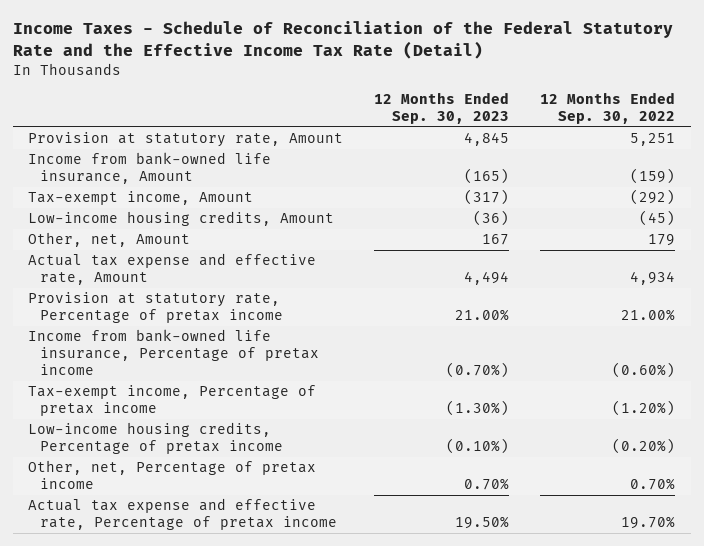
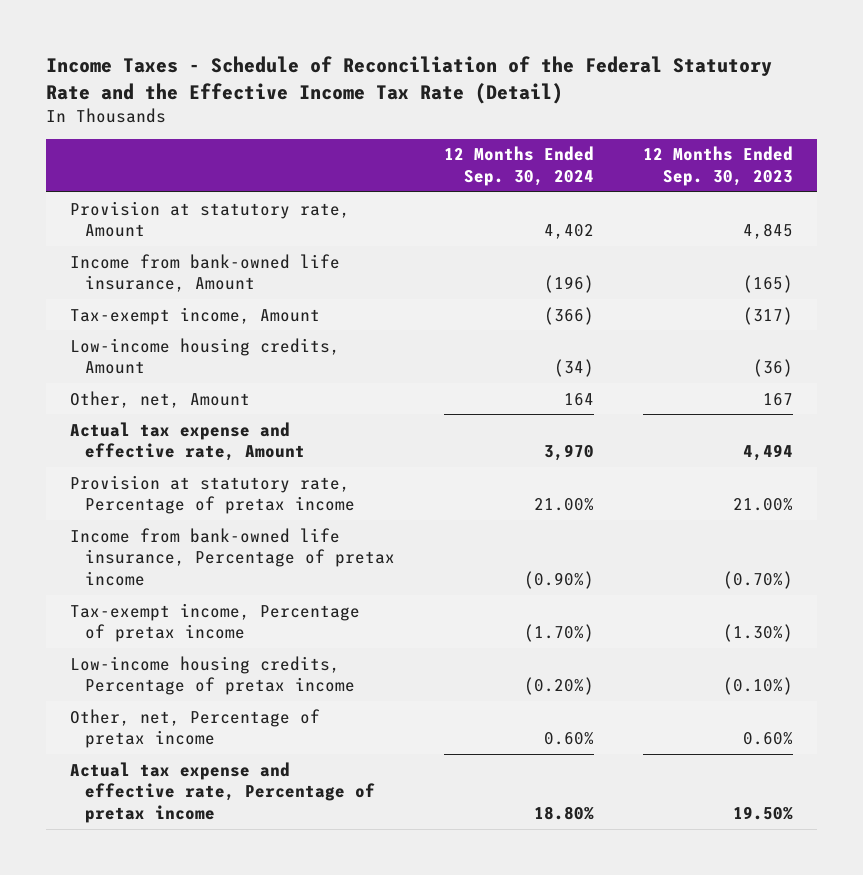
- | 12 Months Ended Sep. 30, 2023 | 12 Months Ended Sep. 30, 2022
+ | 12 Months Ended Sep. 30, 2024 | 12 Months Ended Sep. 30, 2023
- Other, net, Percentage of pretax income | 0.70% | 0.70%
+ Other, net, Percentage of pretax income | 0.60% | 0.60%

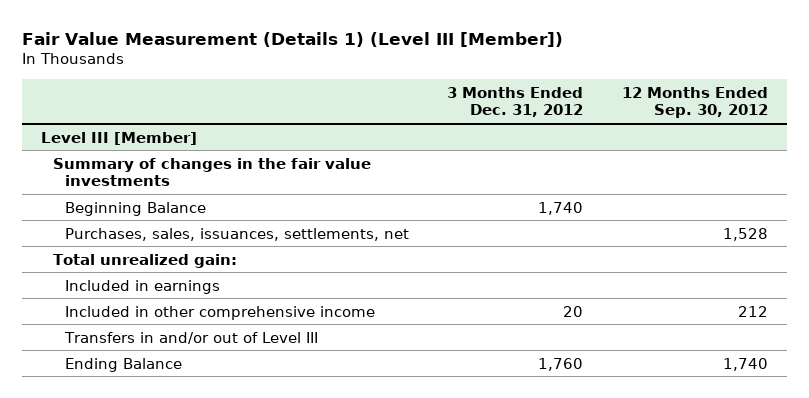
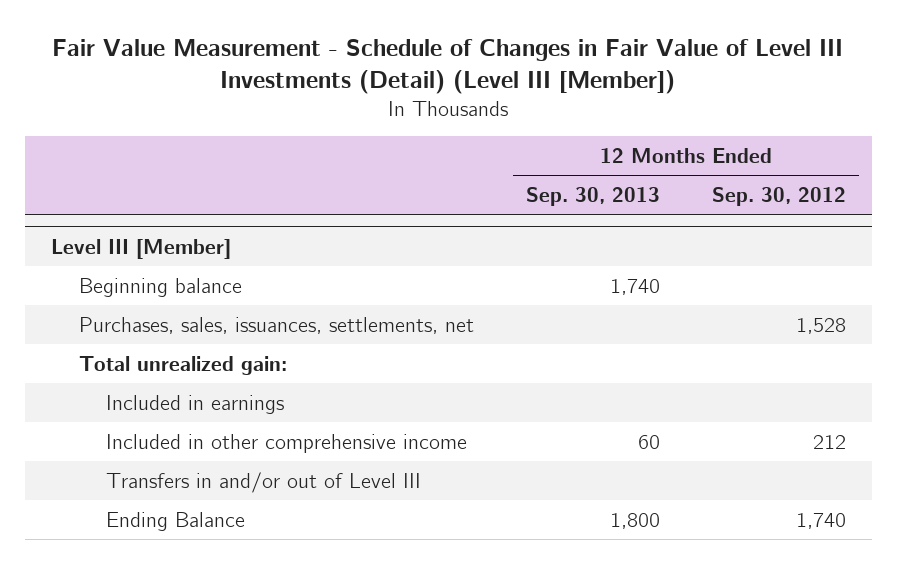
- Fair Value Measurement (Details 1) (Level III [Member])
+ Fair Value Measurement - Schedule of Changes in Fair Value of Level III Investments (Detail) (Level III [Member])
- | 3 Months Ended Dec. 31, 2012 | 12 Months Ended Sep. 30, 2012
+ | 12 Months Ended Sep. 30, 2013 | 12 Months Ended Sep. 30, 2012
@ Level III [Member]
- Summary of changes in the fair value investments
- Beginning Balance | 1,740 |
+ Beginning balance | 1,740 |

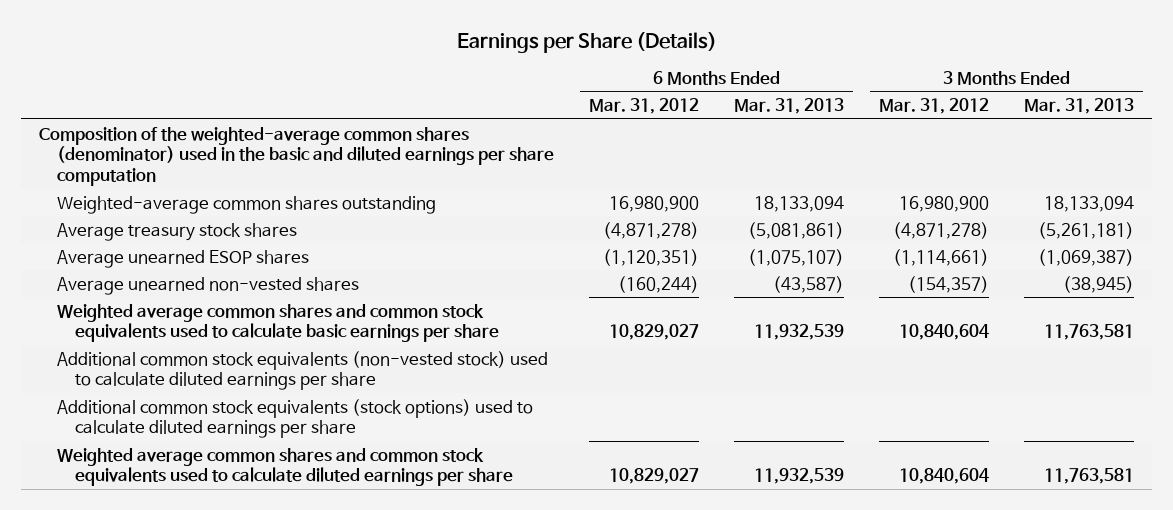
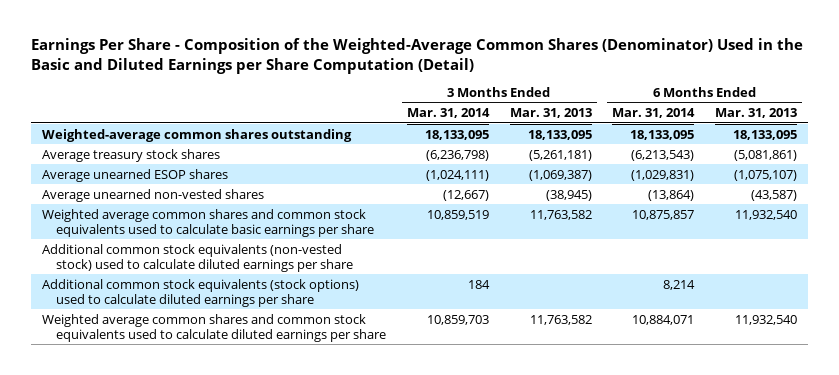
- Earnings per Share (Details)
+ Earnings Per Share - Composition of the Weighted-Average Common Shares (Denominator) Used in the Basic and Diluted Earnings per Share Computation (Detail)
- | 6 Months Ended Mar. 31, 2012 | 6 Months Ended Mar. 31, 2013 | 3 Months Ended Mar. 31, 2012 | 3 Months Ended Mar. 31, 2013
+ | 3 Months Ended Mar. 31, 2014 | 3 Months Ended Mar. 31, 2013 | 6 Months Ended Mar. 31, 2014 | 6 Months Ended Mar. 31, 2013
- Composition of the weighted-average common shares (denominator) used in the basic and diluted earnings per share computation
- Weighted-average common shares outstanding | 16,980,900 | 18,133,094 | 16,980,900 | 18,133,094
+ Weighted-average common shares outstanding | 18,133,095 | 18,133,095 | 18,133,095 | 18,133,095
- Weighted average common shares and common stock equivalents used to calculate basic earnings per share | 10,829,027 | 11,932,539 | 10,840,604 | 11,763,581
+ Weighted average common shares and common stock equivalents used to calculate basic earnings per share | 10,859,519 | 11,763,582 | 10,875,857 | 11,932,540
- Weighted average common shares and common stock equivalents used to calculate diluted earnings per share | 10,829,027 | 11,932,539 | 10,840,604 | 11,763,581
+ Weighted average common shares and common stock equivalents used to calculate diluted earnings per share | 10,859,703 | 11,763,582 | 10,884,071 | 11,932,540

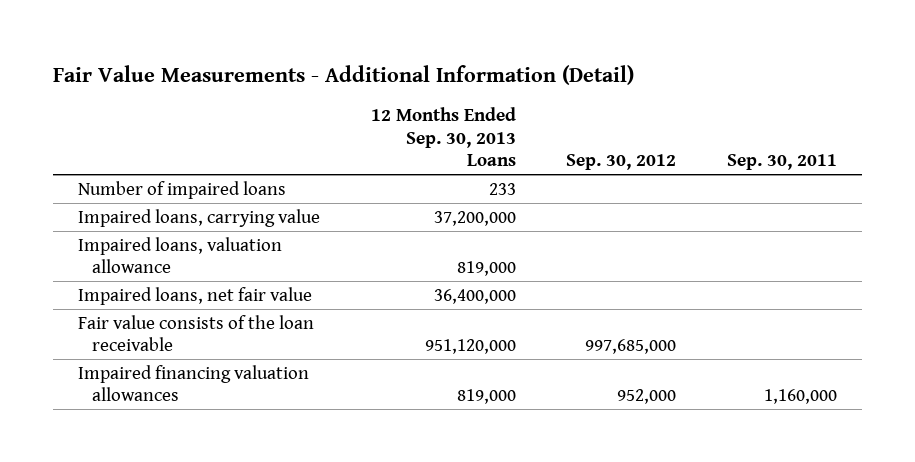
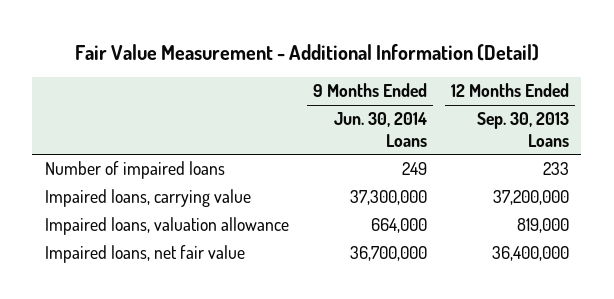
- Fair Value Measurements - Additional Information (Detail)
+ Fair Value Measurement - Additional Information (Detail)
- | 12 Months Ended Sep. 30, 2013 Loans | Sep. 30, 2012 | Sep. 30, 2011
+ | 9 Months Ended Jun. 30, 2014 Loans | 12 Months Ended Sep. 30, 2013 Loans
- Fair value consists of the loan receivable | 951,120,000 | 997,685,000 |
- Impaired financing valuation allowances | 819,000 | 952,000 | 1,160,000

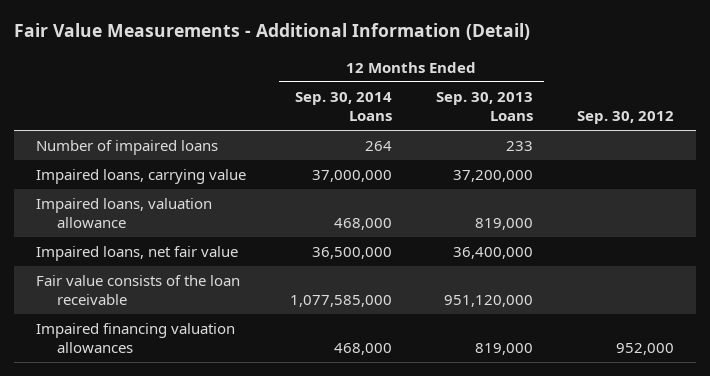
- Fair Value Measurement - Additional Information (Detail)
+ Fair Value Measurements - Additional Information (Detail)
- | 9 Months Ended Jun. 30, 2014 Loans | 12 Months Ended Sep. 30, 2013 Loans
+ | 12 Months Ended Sep. 30, 2014 Loans | 12 Months Ended Sep. 30, 2013 Loans | Sep. 30, 2012
+ Fair value consists of the loan receivable | 1,077,585,000 | 951,120,000 |
+ Impaired financing valuation allowances | 468,000 | 819,000 | 952,000

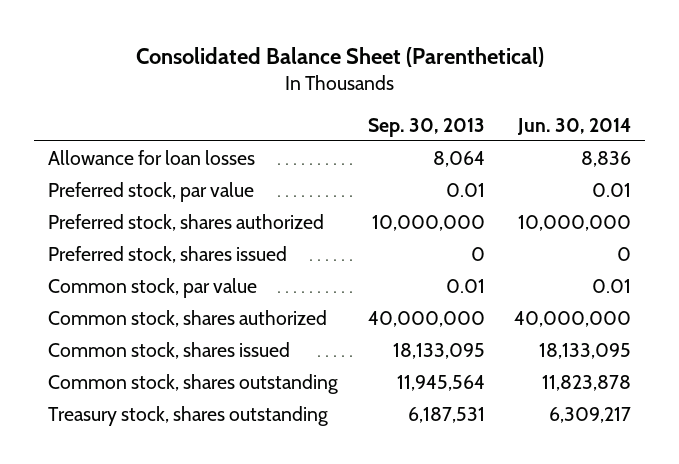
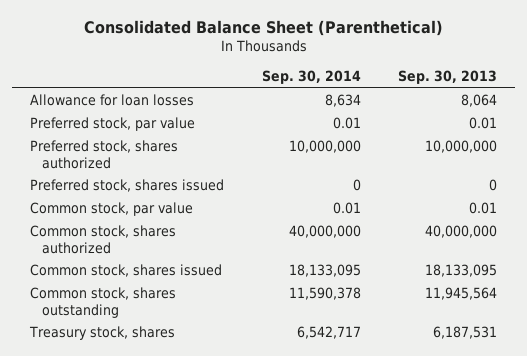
- | Sep. 30, 2013 | Jun. 30, 2014
+ | Sep. 30, 2014 | Sep. 30, 2013
- Treasury stock, shares outstanding | 6,187,531 | 6,309,217
+ Treasury stock, shares | 6,542,717 | 6,187,531

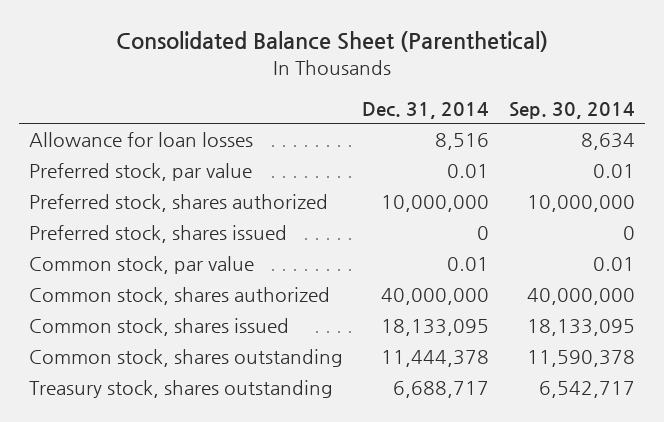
- | Sep. 30, 2014 | Sep. 30, 2013
+ | Dec. 31, 2014 | Sep. 30, 2014
- Treasury stock, shares | 6,542,717 | 6,187,531
+ Treasury stock, shares outstanding | 6,688,717 | 6,542,717

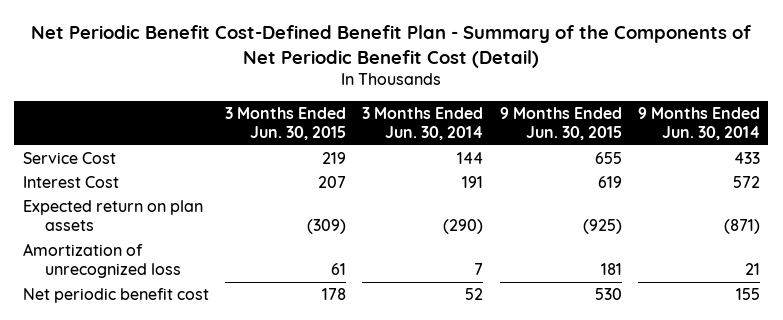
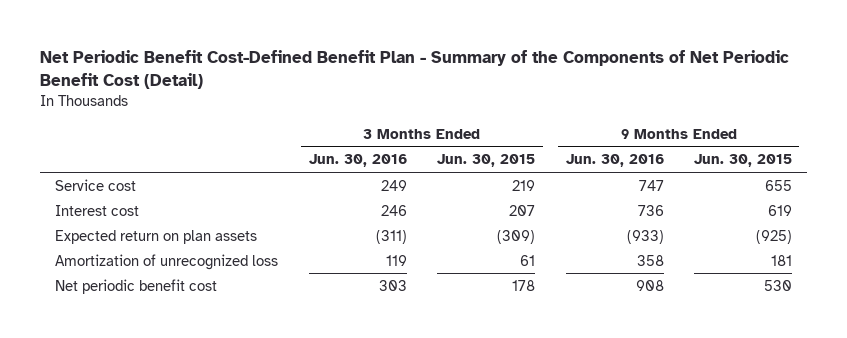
- | 3 Months Ended Jun. 30, 2015 | 3 Months Ended Jun. 30, 2014 | 9 Months Ended Jun. 30, 2015 | 9 Months Ended Jun. 30, 2014
+ | 3 Months Ended Jun. 30, 2016 | 3 Months Ended Jun. 30, 2015 | 9 Months Ended Jun. 30, 2016 | 9 Months Ended Jun. 30, 2015
- Service Cost | 219 | 144 | 655 | 433
- Interest Cost | 207 | 191 | 619 | 572
+ Service cost | 249 | 219 | 747 | 655
+ Interest cost | 246 | 207 | 736 | 619

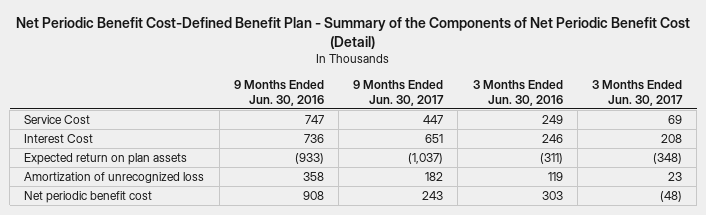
- | 3 Months Ended Jun. 30, 2016 | 3 Months Ended Jun. 30, 2015 | 9 Months Ended Jun. 30, 2016 | 9 Months Ended Jun. 30, 2015
+ | 9 Months Ended Jun. 30, 2016 | 9 Months Ended Jun. 30, 2017 | 3 Months Ended Jun. 30, 2016 | 3 Months Ended Jun. 30, 2017
- Service cost | 249 | 219 | 747 | 655
- Interest cost | 246 | 207 | 736 | 619
+ Service Cost | 747 | 447 | 249 | 69
+ Interest Cost | 736 | 651 | 246 | 208

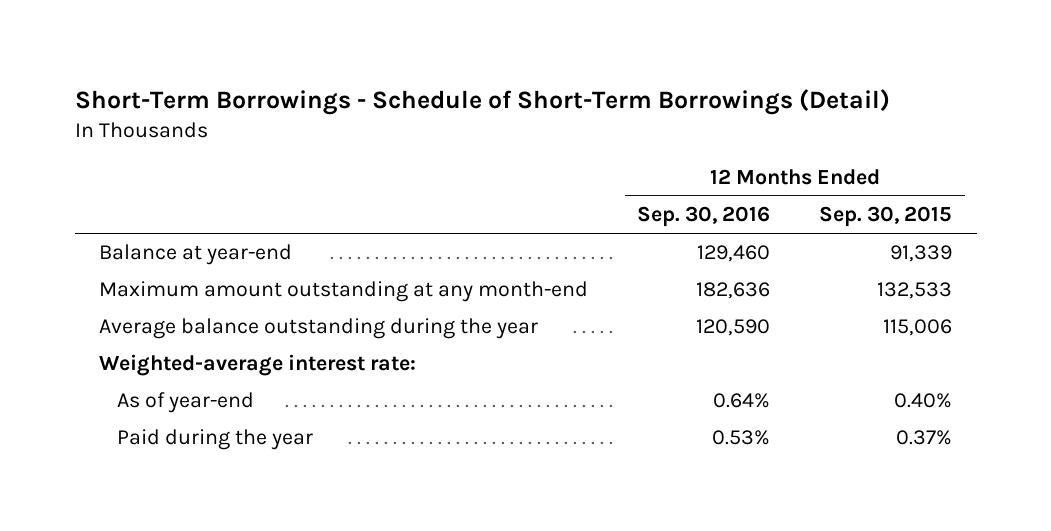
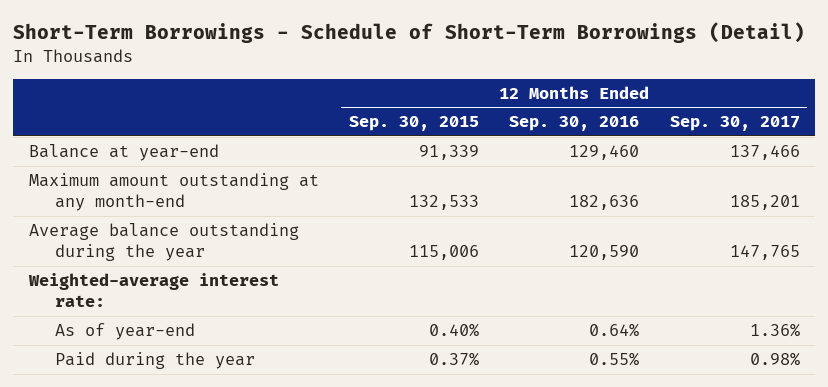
- | 12 Months Ended Sep. 30, 2016 | 12 Months Ended Sep. 30, 2015
+ | 12 Months Ended Sep. 30, 2015 | 12 Months Ended Sep. 30, 2016 | 12 Months Ended Sep. 30, 2017
- Paid during the year | 0.53% | 0.37%
+ Paid during the year | 0.37% | 0.55% | 0.98%

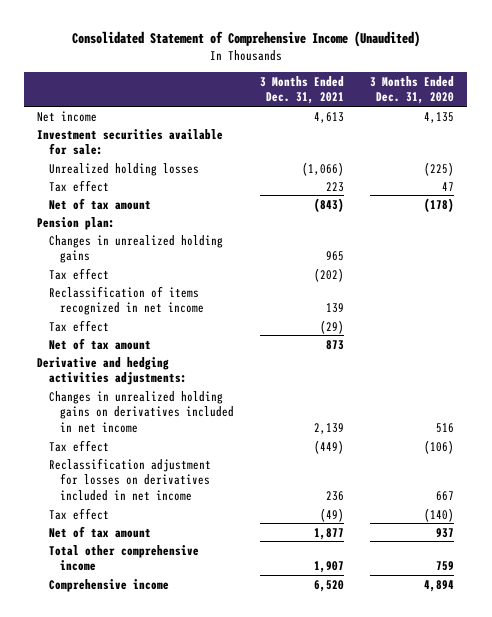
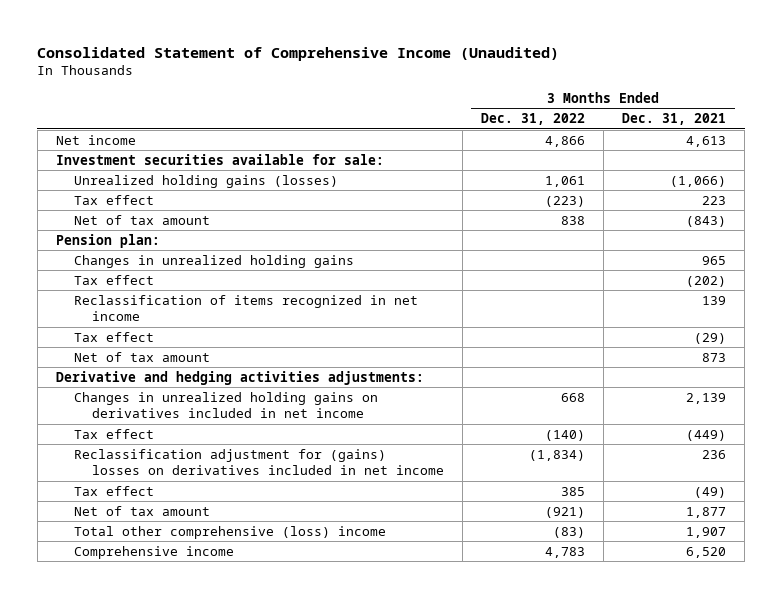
- | 3 Months Ended Dec. 31, 2021 | 3 Months Ended Dec. 31, 2020
+ | 3 Months Ended Dec. 31, 2022 | 3 Months Ended Dec. 31, 2021
- Unrealized holding losses | (1,066) | (225)
+ Unrealized holding gains (losses) | 1,061 | (1,066)
- Reclassification adjustment for losses on derivatives included in net income | 236 | 667
+ Reclassification adjustment for (gains) losses on derivatives included in net income | (1,834) | 236
- Total other comprehensive income | 1,907 | 759
+ Total other comprehensive (loss) income | (83) | 1,907

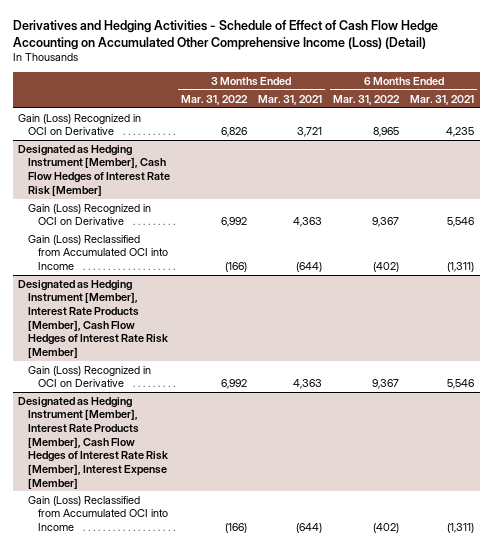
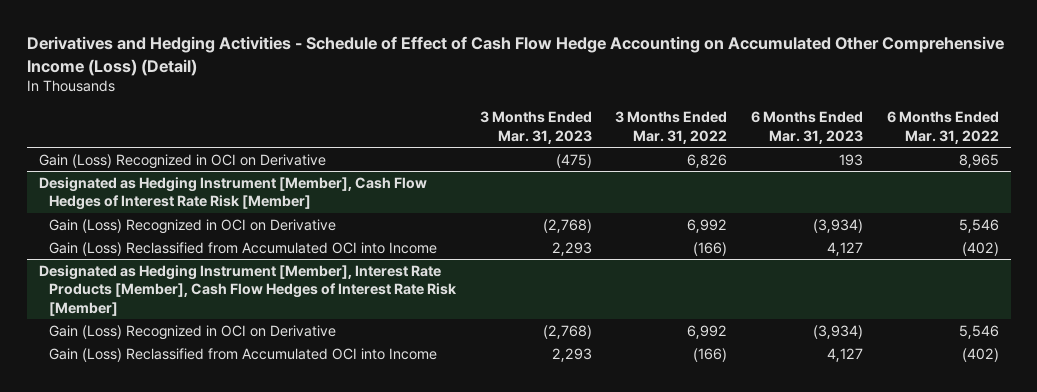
- | 3 Months Ended Mar. 31, 2022 | 3 Months Ended Mar. 31, 2021 | 6 Months Ended Mar. 31, 2022 | 6 Months Ended Mar. 31, 2021
+ | 3 Months Ended Mar. 31, 2023 | 3 Months Ended Mar. 31, 2022 | 6 Months Ended Mar. 31, 2023 | 6 Months Ended Mar. 31, 2022
@ Designated as Hedging Instrument [Member], Cash Flow Hedges of Interest Rate Risk [Member]
- Gain (Loss) Recognized in OCI on Derivative | 6,992 | 4,363 | 9,367 | 5,546
+ Gain (Loss) Recognized in OCI on Derivative | (2,768) | 6,992 | (3,934) | 5,546
@ Designated as Hedging Instrument [Member], Interest Rate Products [Member], Cash Flow Hedges of Interest Rate Risk [Member]
- Gain (Loss) Recognized in OCI on Derivative | 6,992 | 4,363 | 9,367 | 5,546
- Designated as Hedging Instrument [Member], Interest Rate Products [Member], Cash Flow Hedges of Interest Rate Risk [Member], Interest Expense [Member]
@ Designated as Hedging Instrument [Member], Interest Rate Products [Member], Cash Flow Hedges of Interest Rate Risk [Member]
+ Gain (Loss) Recognized in OCI on Derivative | (2,768) | 6,992 | (3,934) | 5,546

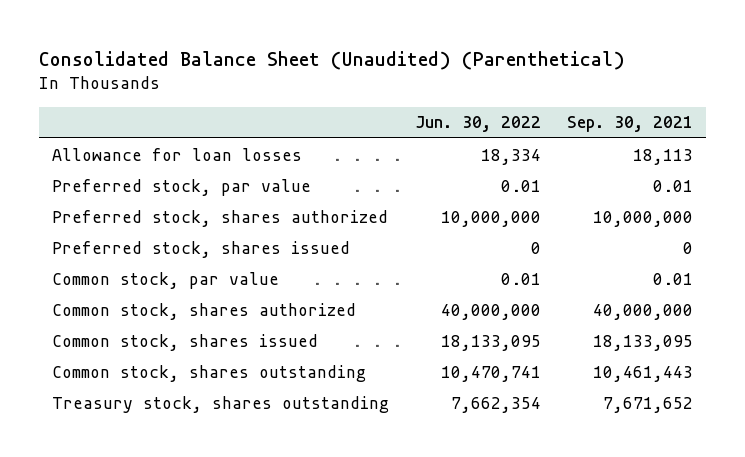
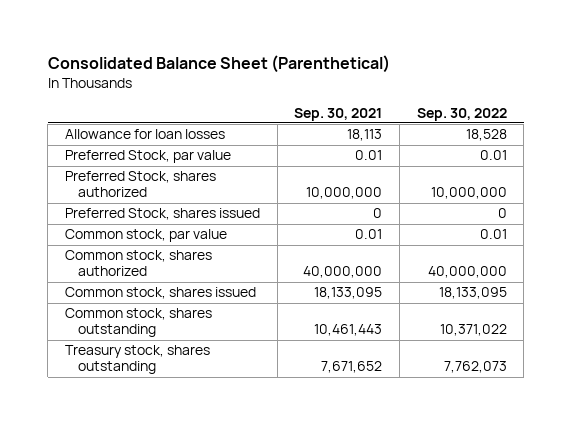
- Consolidated Balance Sheet (Unaudited) (Parenthetical)
+ Consolidated Balance Sheet (Parenthetical)
- | Jun. 30, 2022 | Sep. 30, 2021
+ | Sep. 30, 2021 | Sep. 30, 2022
- Preferred stock, par value | 0.01 | 0.01
- Preferred stock, shares authorized | 10,000,000 | 10,000,000
- Preferred stock, shares issued | 0 | 0
+ Preferred Stock, par value | 0.01 | 0.01
+ Preferred Stock, shares authorized | 10,000,000 | 10,000,000
+ Preferred Stock, shares issued | 0 | 0

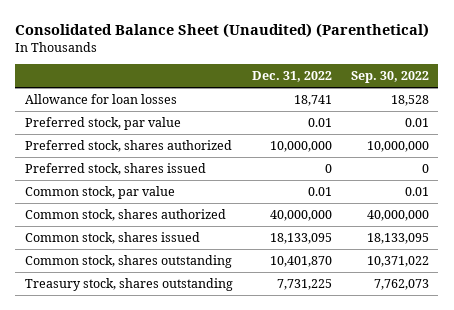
- Consolidated Balance Sheet (Parenthetical)
+ Consolidated Balance Sheet (Unaudited) (Parenthetical)
- | Sep. 30, 2021 | Sep. 30, 2022
+ | Dec. 31, 2022 | Sep. 30, 2022
- Preferred Stock, par value | 0.01 | 0.01
- Preferred Stock, shares authorized | 10,000,000 | 10,000,000
- Preferred Stock, shares issued | 0 | 0
+ Preferred stock, par value | 0.01 | 0.01
+ Preferred stock, shares authorized | 10,000,000 | 10,000,000
+ Preferred stock, shares issued | 0 | 0

